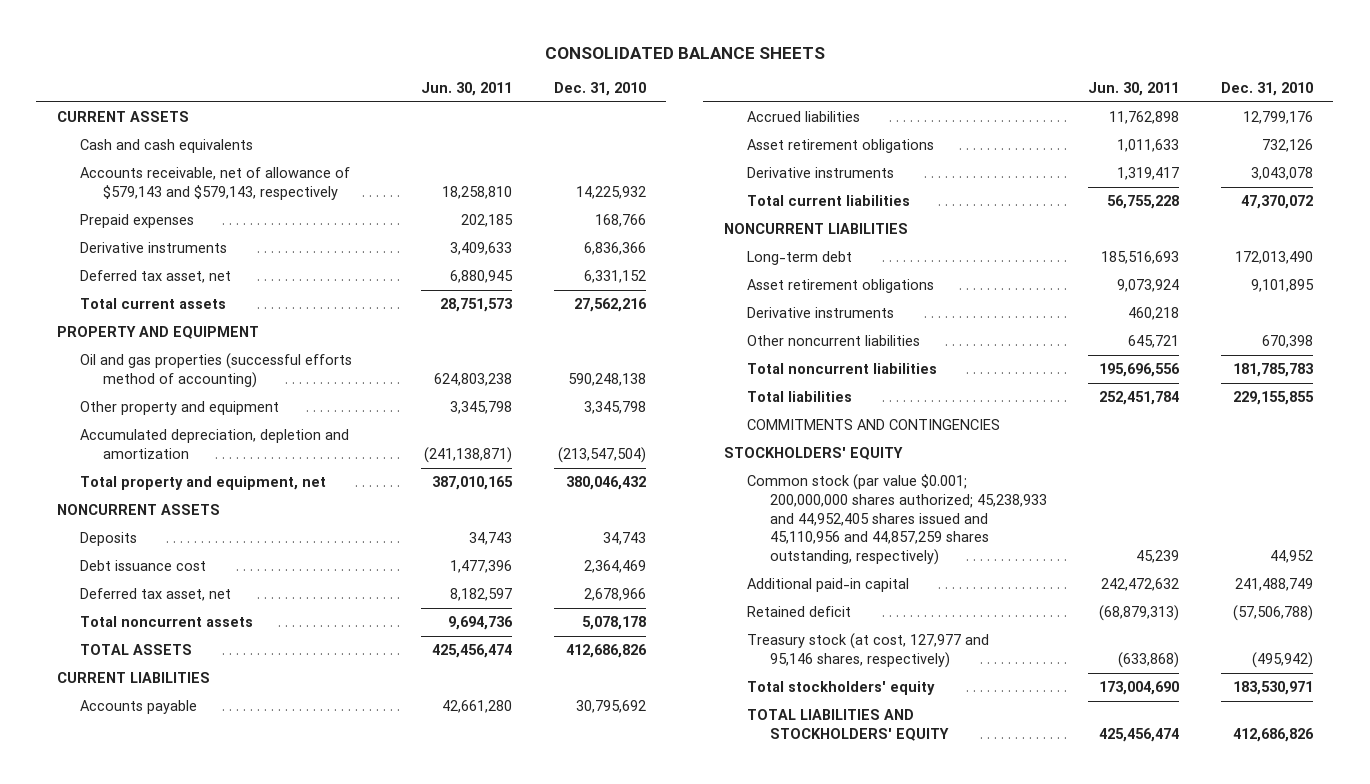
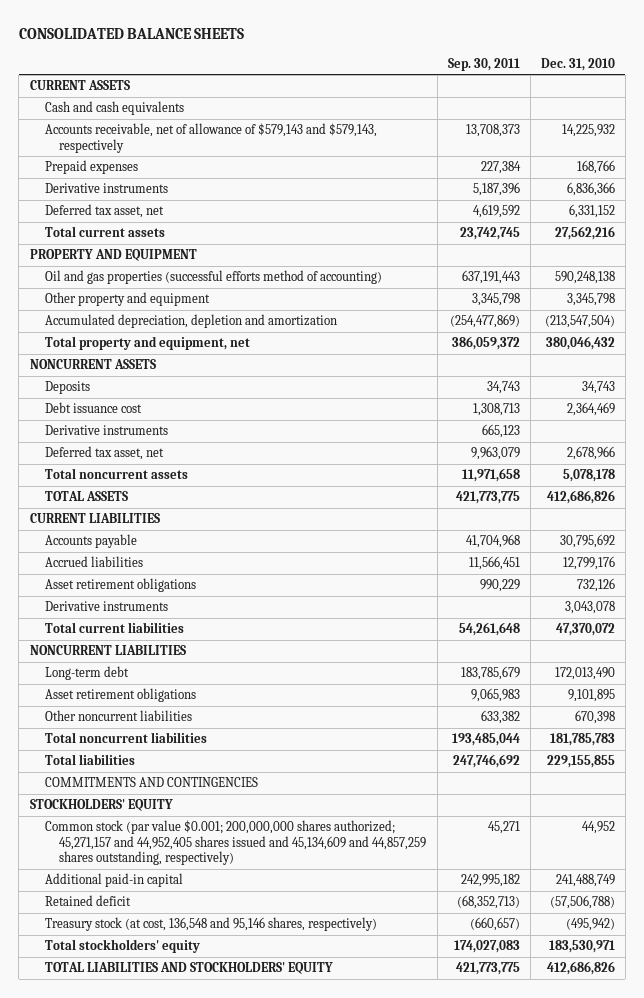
- | Jun. 30, 2011 | Dec. 31, 2010
+ | Sep. 30, 2011 | Dec. 31, 2010
moved up: Derivative instruments | 665,123 |
- Common stock (par value $0.001; 200,000,000 shares authorized; 45,238,933 and 44,952,405 shares issued and 45,110,956 and 44,857,259 shares outstanding, respectively) | 45,239 | 44,952
+ Common stock (par value $0.001; 200,000,000 shares authorized; 45,271,157 and 44,952,405 shares issued and 45,134,609 and 44,857,259 shares outstanding, respectively) | 45,271 | 44,952
- Treasury stock (at cost, 127,977 and 95,146 shares, respectively) | (633,868) | (495,942)
+ Treasury stock (at cost, 136,548 and 95,146 shares, respectively) | (660,657) | (495,942)

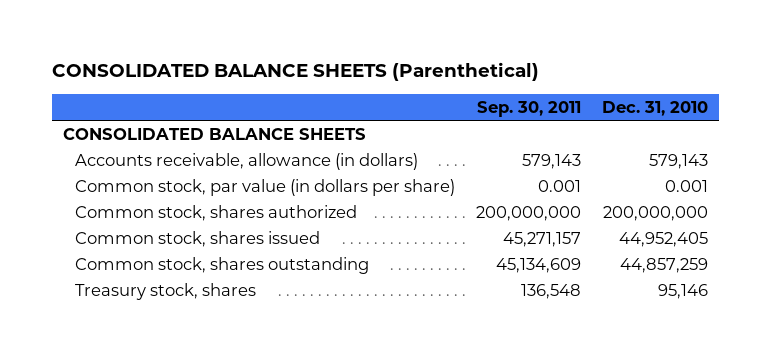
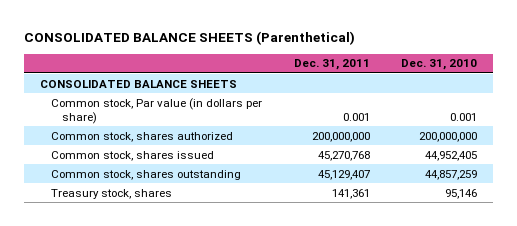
- | Sep. 30, 2011 | Dec. 31, 2010
+ | Dec. 31, 2011 | Dec. 31, 2010
- Accounts receivable, allowance (in dollars) | 579,143 | 579,143
- Common stock, par value (in dollars per share) | 0.001 | 0.001
+ Common stock, Par value (in dollars per share) | 0.001 | 0.001

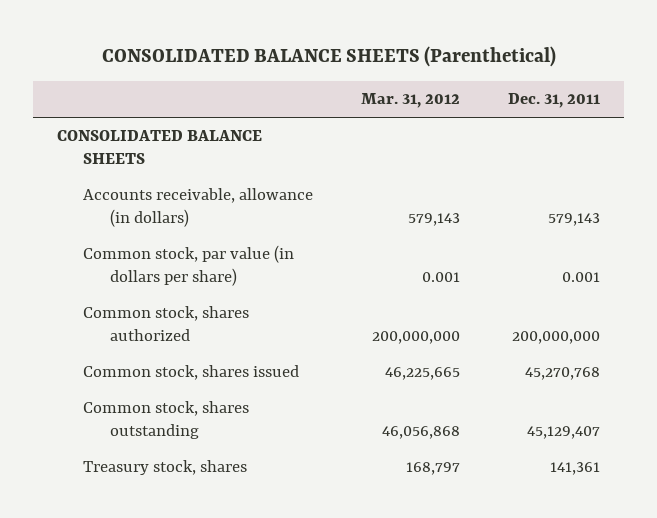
- | Dec. 31, 2011 | Dec. 31, 2010
+ | Mar. 31, 2012 | Dec. 31, 2011
- Common stock, Par value (in dollars per share) | 0.001 | 0.001
+ Accounts receivable, allowance (in dollars) | 579,143 | 579,143
+ Common stock, par value (in dollars per share) | 0.001 | 0.001

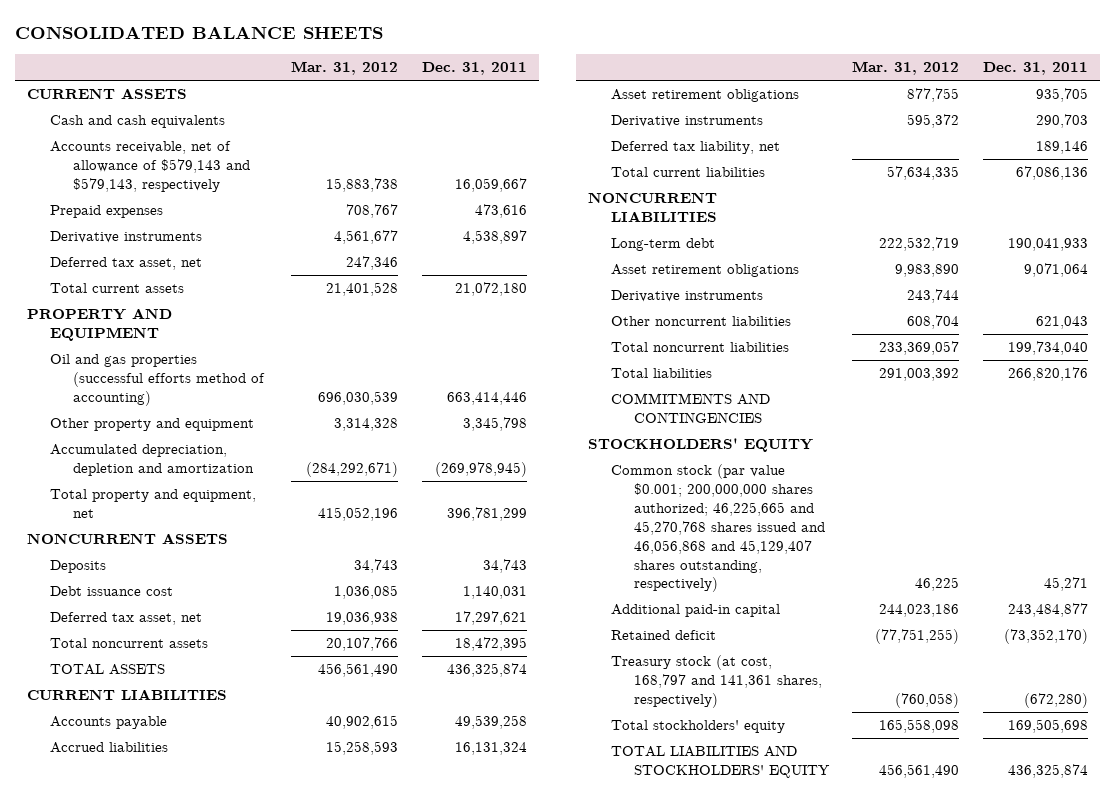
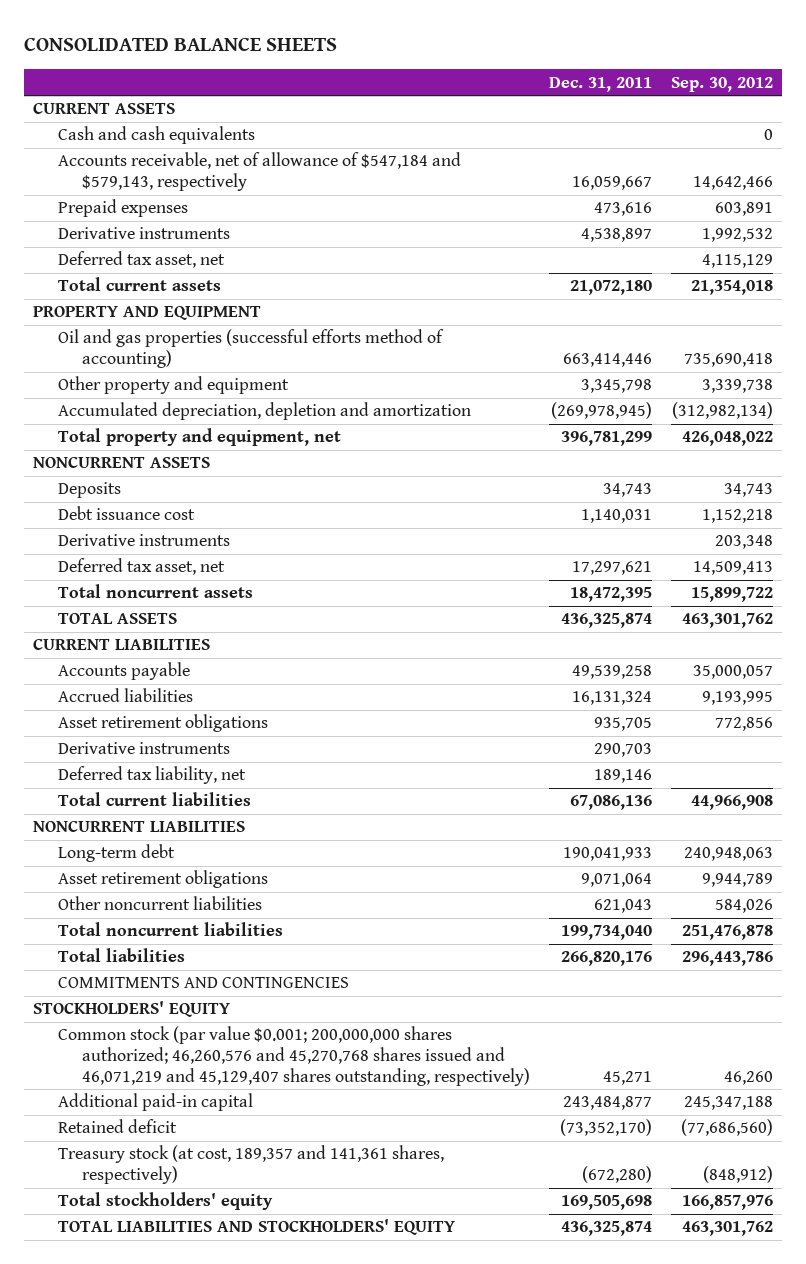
- | Mar. 31, 2012 | Dec. 31, 2011
+ | Dec. 31, 2011 | Sep. 30, 2012
- Accounts receivable, net of allowance of $579,143 and $579,143, respectively | 15,883,738 | 16,059,667
+ Accounts receivable, net of allowance of $547,184 and $579,143, respectively | 16,059,667 | 14,642,466
moved up: Derivative instruments | | 203,348
- Common stock (par value $0.001; 200,000,000 shares authorized; 46,225,665 and 45,270,768 shares issued and 46,056,868 and 45,129,407 shares outstanding, respectively) | 46,225 | 45,271
+ Common stock (par value $0.001; 200,000,000 shares authorized; 46,260,576 and 45,270,768 shares issued and 46,071,219 and 45,129,407 shares outstanding, respectively) | 45,271 | 46,260
- Treasury stock (at cost, 168,797 and 141,361 shares, respectively) | (760,058) | (672,280)
+ Treasury stock (at cost, 189,357 and 141,361 shares, respectively) | (672,280) | (848,912)

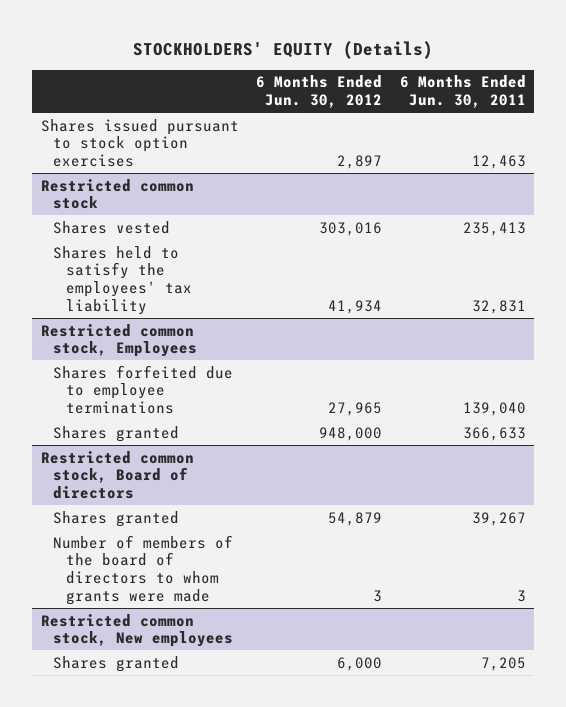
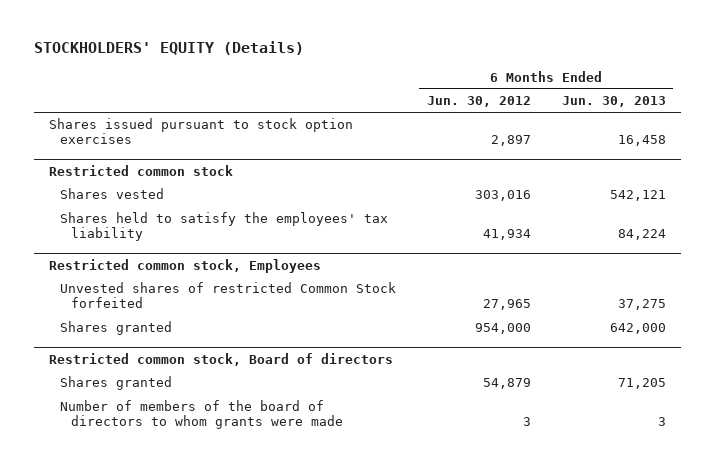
- | 6 Months Ended Jun. 30, 2012 | 6 Months Ended Jun. 30, 2011
+ | 6 Months Ended Jun. 30, 2012 | 6 Months Ended Jun. 30, 2013
@ Restricted common stock, Employees
- Shares forfeited due to employee terminations | 27,965 | 139,040
- Shares granted | 948,000 | 366,633
+ Unvested shares of restricted Common Stock forfeited | 27,965 | 37,275
+ Shares granted | 954,000 | 642,000
- Restricted common stock, New employees
- Shares granted | 6,000 | 7,205

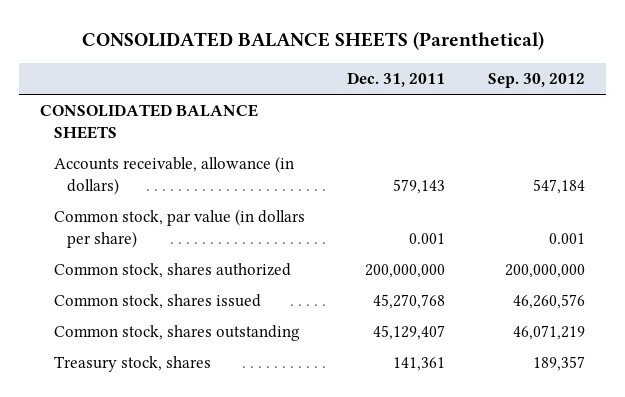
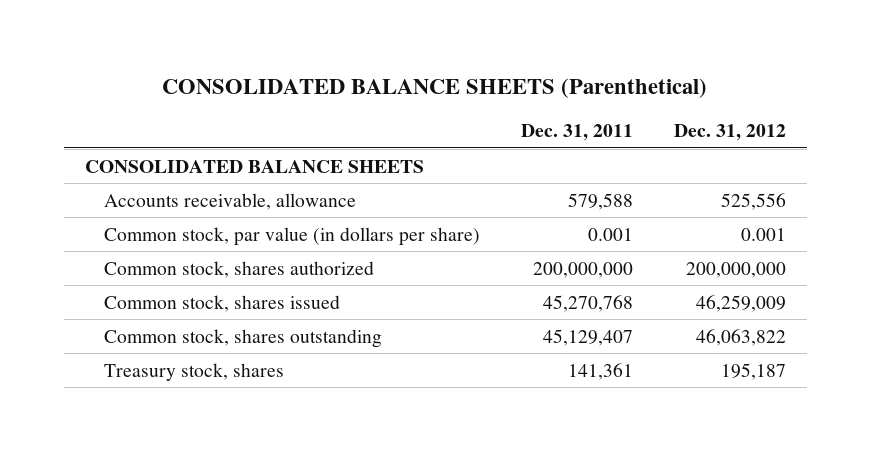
- | Dec. 31, 2011 | Sep. 30, 2012
+ | Dec. 31, 2011 | Dec. 31, 2012
- Accounts receivable, allowance (in dollars) | 579,143 | 547,184
+ Accounts receivable, allowance | 579,588 | 525,556

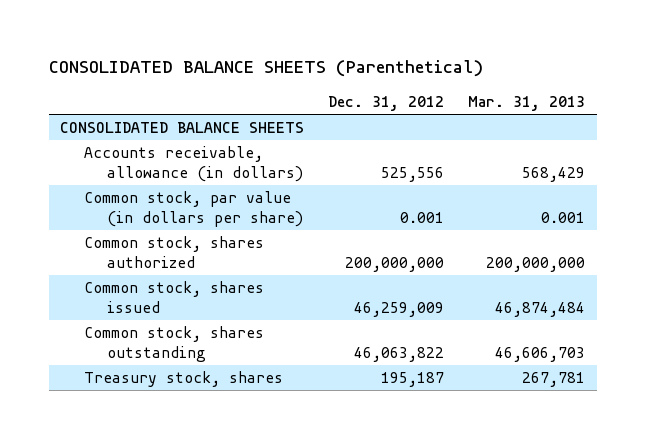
- | Dec. 31, 2011 | Dec. 31, 2012
+ | Dec. 31, 2012 | Mar. 31, 2013
- Accounts receivable, allowance | 579,588 | 525,556
+ Accounts receivable, allowance (in dollars) | 525,556 | 568,429

